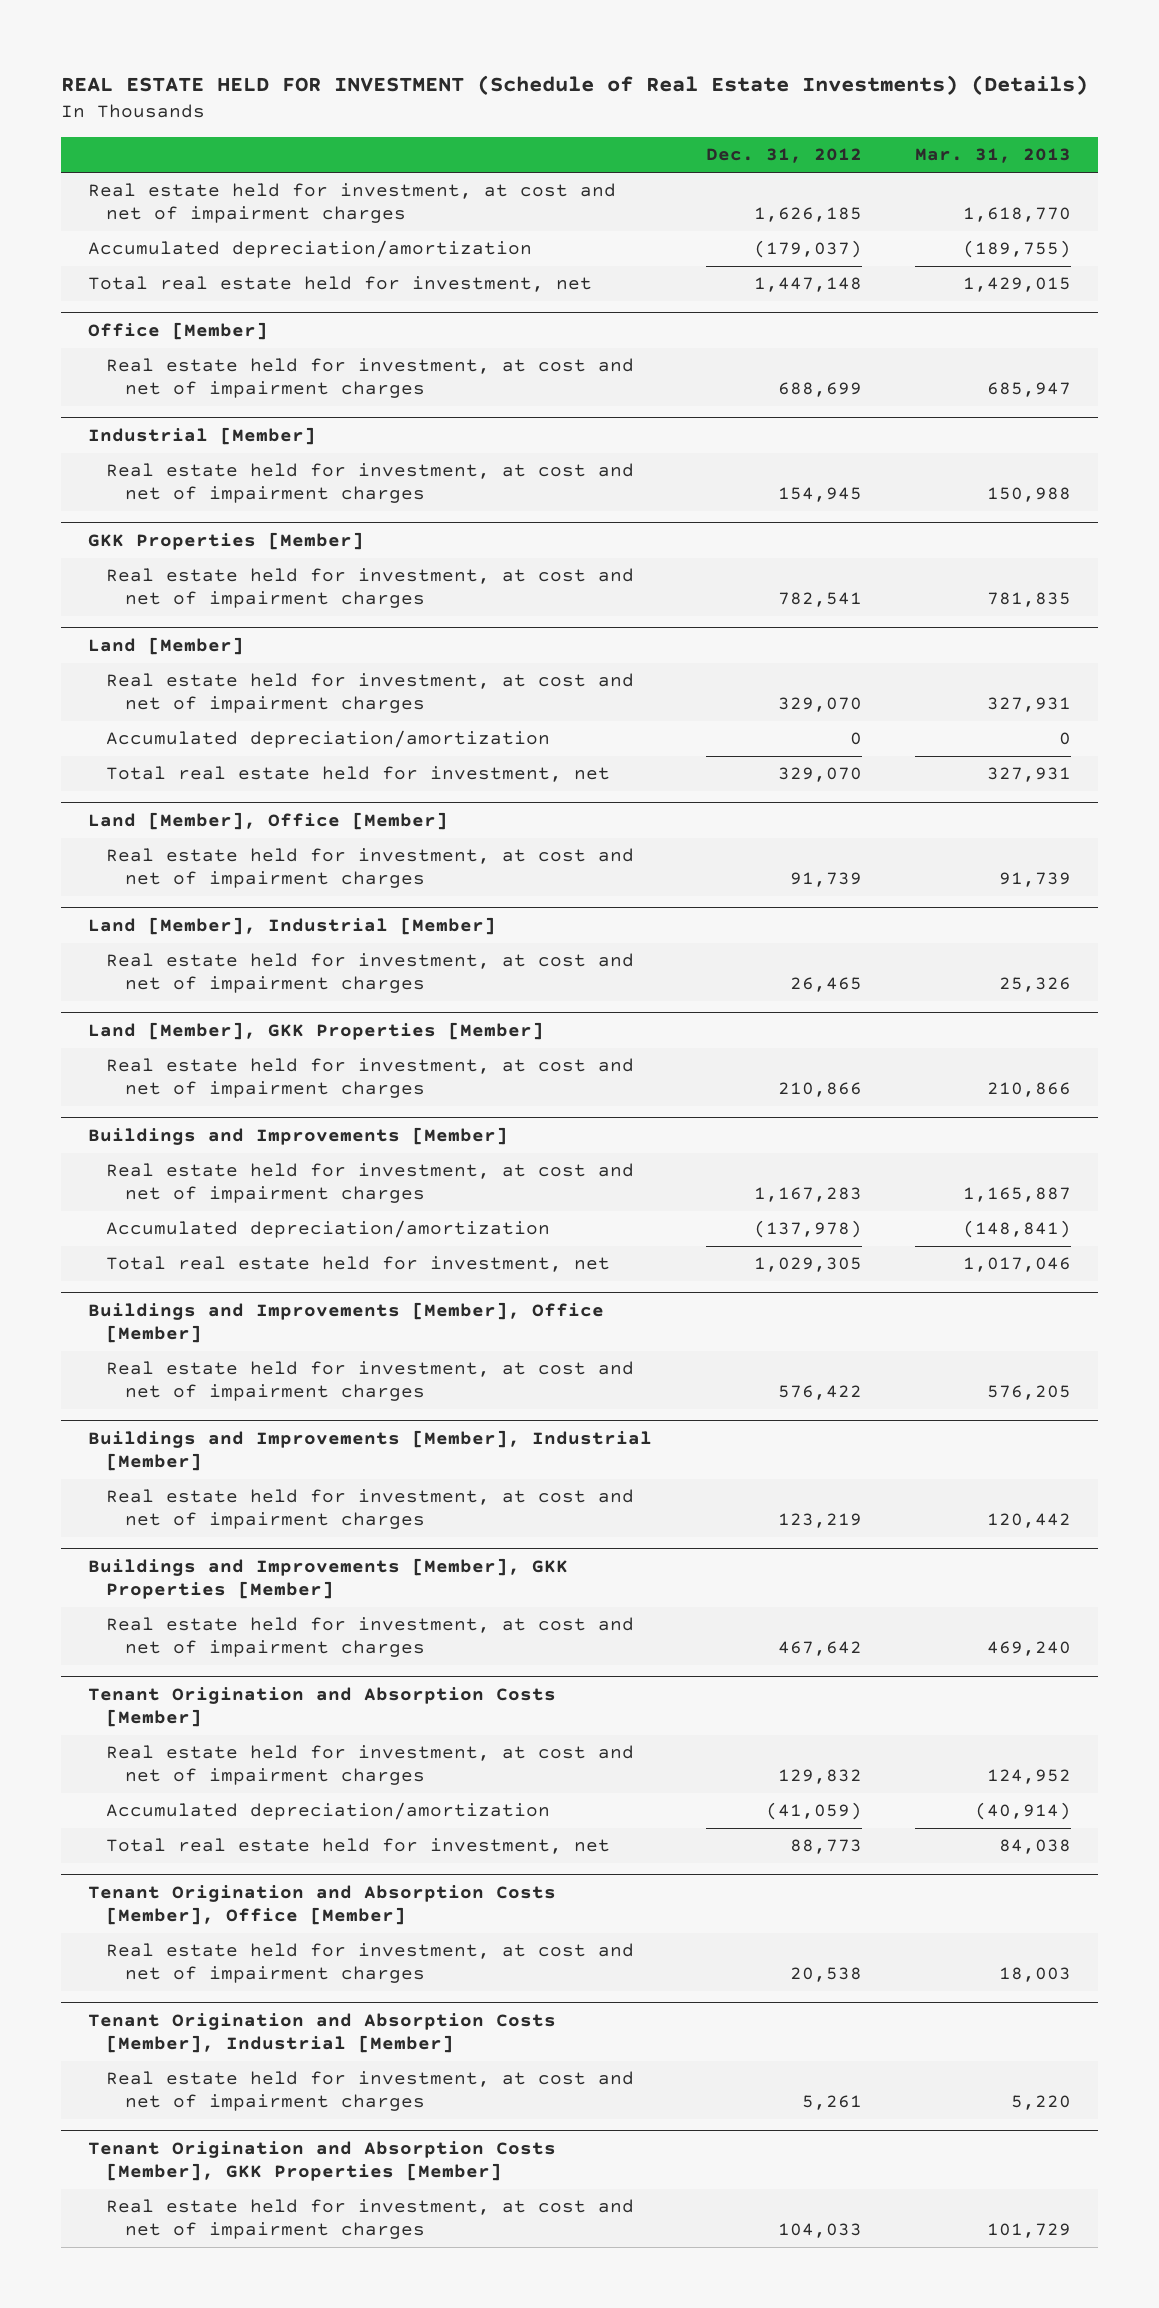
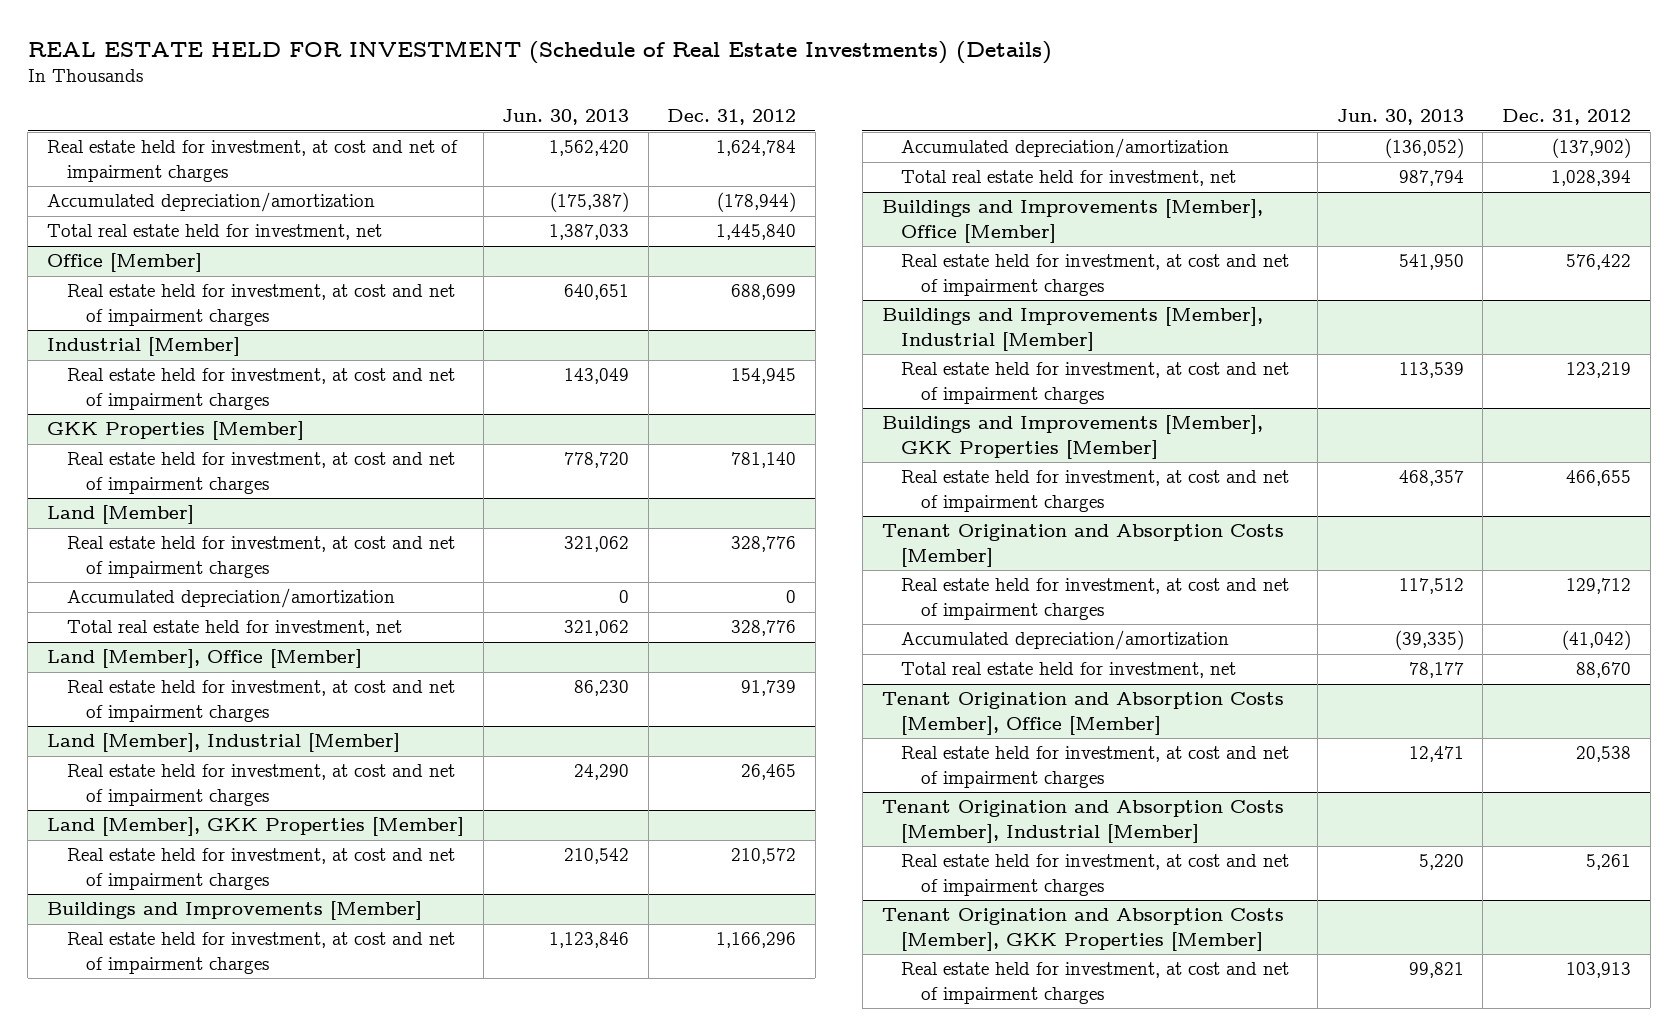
- | Dec. 31, 2012 | Mar. 31, 2013
+ | Jun. 30, 2013 | Dec. 31, 2012
- Real estate held for investment, at cost and net of impairment charges | 1,626,185 | 1,618,770
- Accumulated depreciation/amortization | (179,037) | (189,755)
- Total real estate held for investment, net | 1,447,148 | 1,429,015
+ Real estate held for investment, at cost and net of impairment charges | 1,562,420 | 1,624,784
+ Accumulated depreciation/amortization | (175,387) | (178,944)
+ Total real estate held for investment, net | 1,387,033 | 1,445,840
@ GKK Properties [Member]
- Real estate held for investment, at cost and net of impairment charges | 782,541 | 781,835
+ Real estate held for investment, at cost and net of impairment charges | 778,720 | 781,140
@ Land [Member]
- Real estate held for investment, at cost and net of impairment charges | 329,070 | 327,931
+ Real estate held for investment, at cost and net of impairment charges | 321,062 | 328,776
- Total real estate held for investment, net | 329,070 | 327,931
+ Total real estate held for investment, net | 321,062 | 328,776
@ Land [Member], GKK Properties [Member]
- Real estate held for investment, at cost and net of impairment charges | 210,866 | 210,866
+ Real estate held for investment, at cost and net of impairment charges | 210,542 | 210,572
@ Buildings and Improvements [Member]
- Real estate held for investment, at cost and net of impairment charges | 1,167,283 | 1,165,887
- Accumulated depreciation/amortization | (137,978) | (148,841)
- Total real estate held for investment, net | 1,029,305 | 1,017,046
+ Real estate held for investment, at cost and net of impairment charges | 1,123,846 | 1,166,296
+ Accumulated depreciation/amortization | (136,052) | (137,902)
+ Total real estate held for investment, net | 987,794 | 1,028,394
@ Buildings and Improvements [Member], GKK Properties [Member]
- Real estate held for investment, at cost and net of impairment charges | 467,642 | 469,240
+ Real estate held for investment, at cost and net of impairment charges | 468,357 | 466,655
@ Tenant Origination and Absorption Costs [Member]
- Real estate held for investment, at cost and net of impairment charges | 129,832 | 124,952
- Accumulated depreciation/amortization | (41,059) | (40,914)
- Total real estate held for investment, net | 88,773 | 84,038
+ Real estate held for investment, at cost and net of impairment charges | 117,512 | 129,712
+ Accumulated depreciation/amortization | (39,335) | (41,042)
+ Total real estate held for investment, net | 78,177 | 88,670
@ Tenant Origination and Absorption Costs [Member], GKK Properties [Member]
- Real estate held for investment, at cost and net of impairment charges | 104,033 | 101,729
+ Real estate held for investment, at cost and net of impairment charges | 99,821 | 103,913

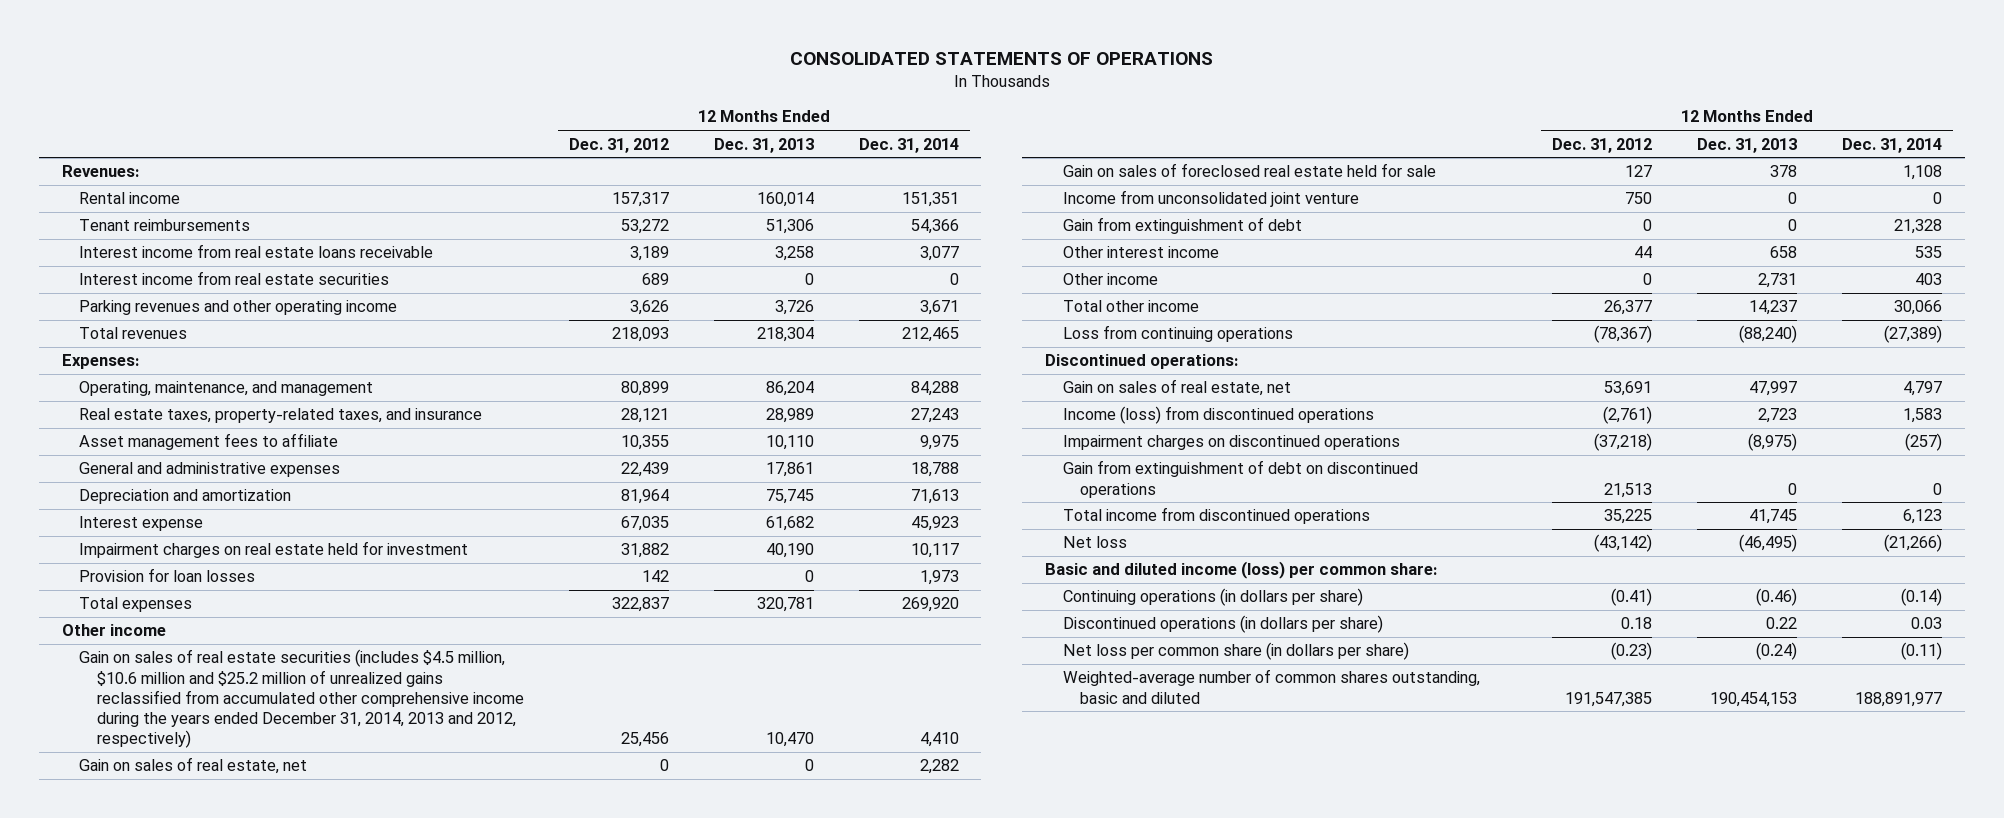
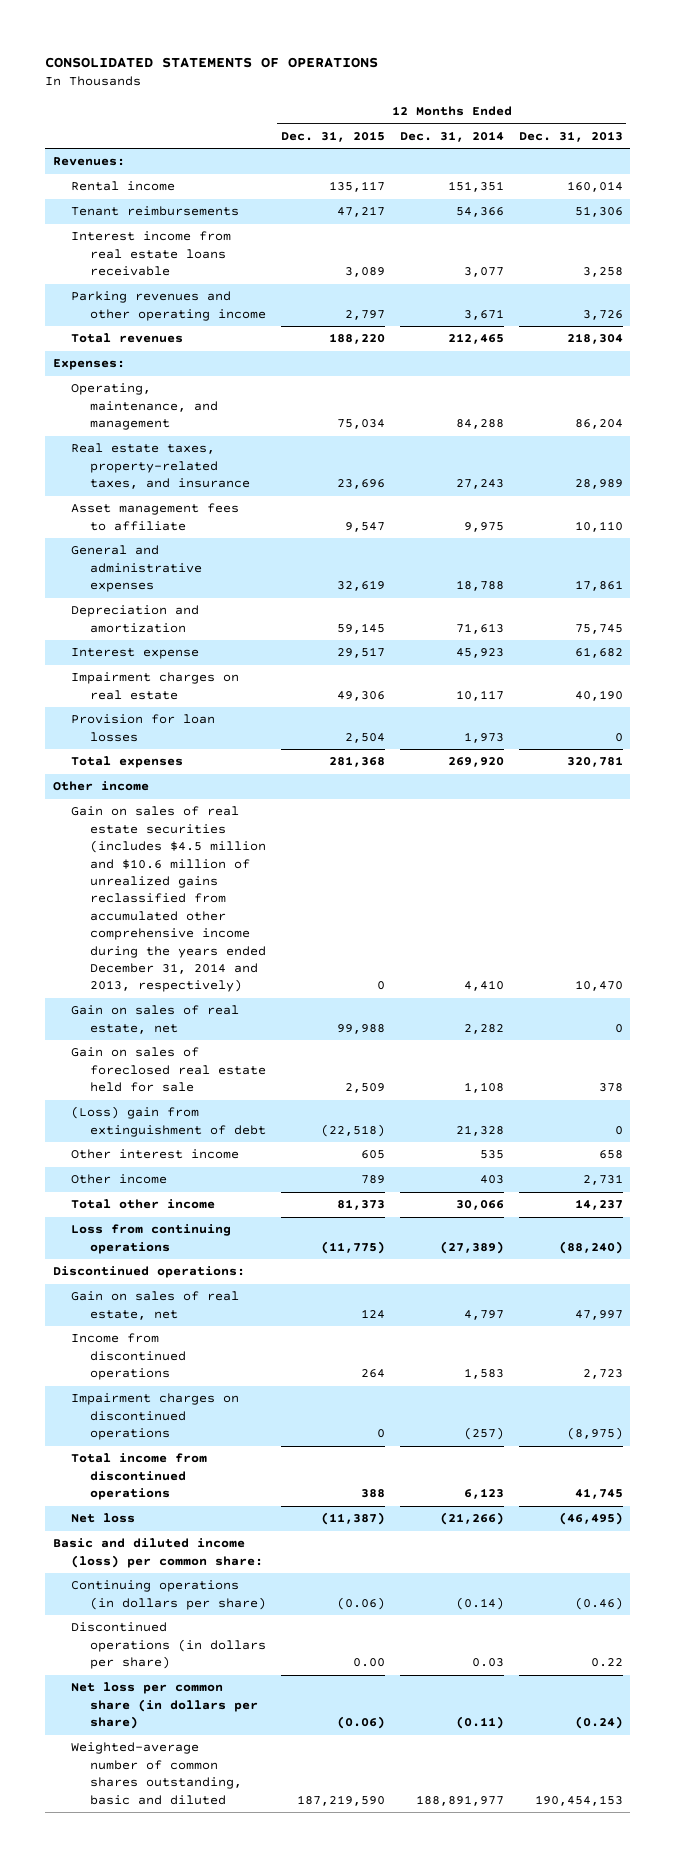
- | 12 Months Ended Dec. 31, 2012 | 12 Months Ended Dec. 31, 2013 | 12 Months Ended Dec. 31, 2014
+ | 12 Months Ended Dec. 31, 2015 | 12 Months Ended Dec. 31, 2014 | 12 Months Ended Dec. 31, 2013
- Interest income from real estate securities | 689 | 0 | 0
- Impairment charges on real estate held for investment | 31,882 | 40,190 | 10,117
+ Impairment charges on real estate | 49,306 | 10,117 | 40,190
- Gain on sales of real estate securities (includes $4.5 million, $10.6 million and $25.2 million of unrealized gains reclassified from accumulated other comprehensive income during the years ended December 31, 2014, 2013 and 2012, respectively) | 25,456 | 10,470 | 4,410
+ Gain on sales of real estate securities (includes $4.5 million and $10.6 million of unrealized gains reclassified from accumulated other comprehensive income during the years ended December 31, 2014 and 2013, respectively) | 0 | 4,410 | 10,470
- Income from unconsolidated joint venture | 750 | 0 | 0
- Gain from extinguishment of debt | 0 | 0 | 21,328
+ (Loss) gain from extinguishment of debt | (22,518) | 21,328 | 0
- Income (loss) from discontinued operations | (2,761) | 2,723 | 1,583
+ Income from discontinued operations | 264 | 1,583 | 2,723
- Gain from extinguishment of debt on discontinued operations | 21,513 | 0 | 0

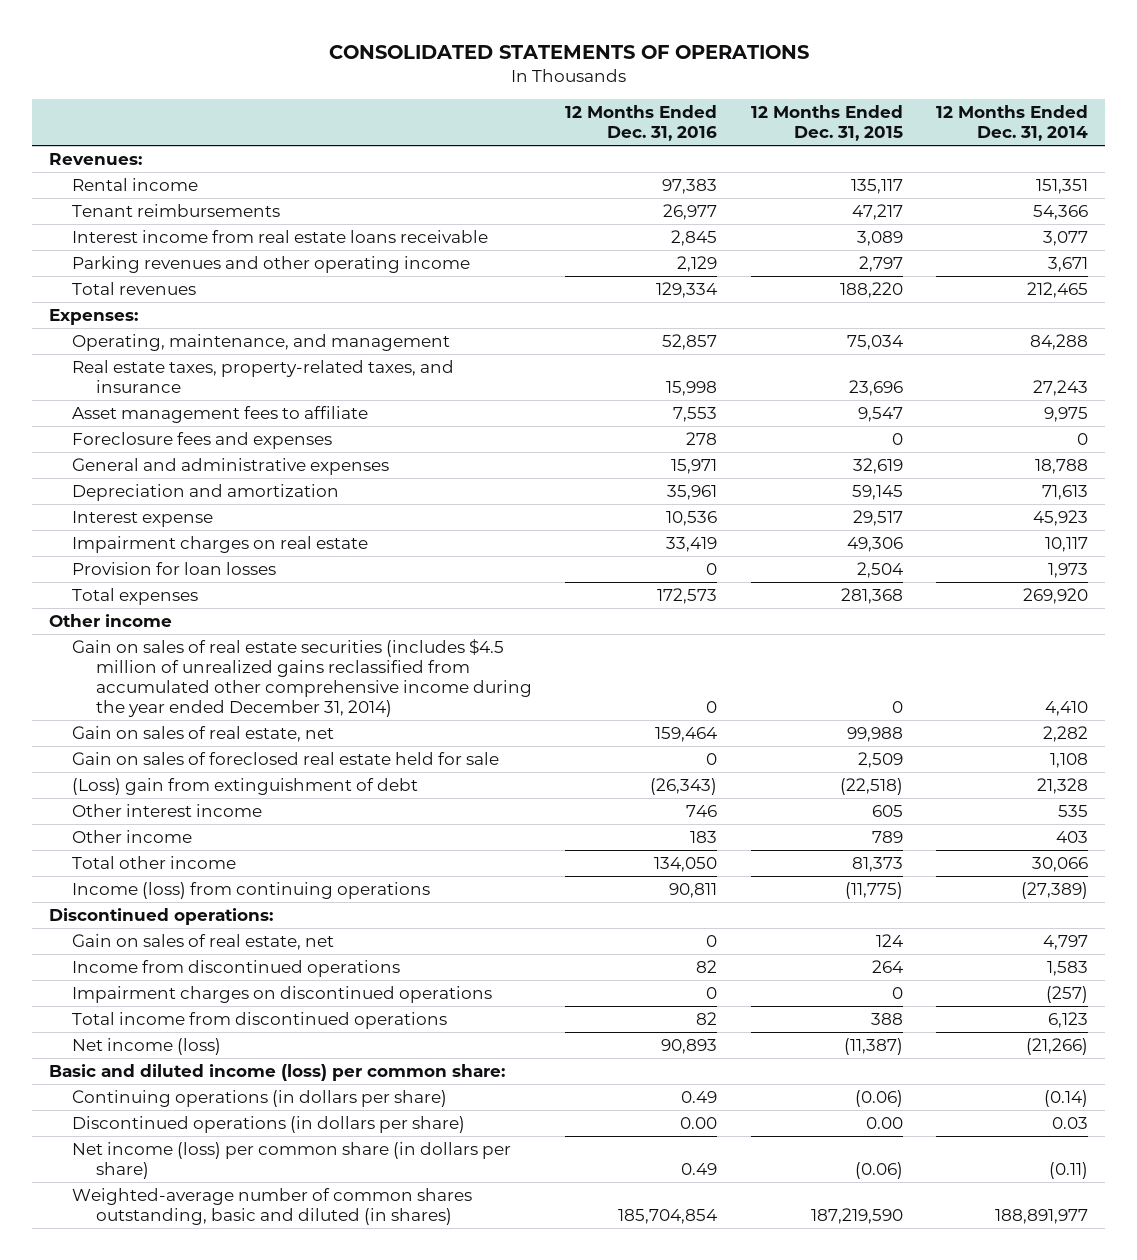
- | 12 Months Ended Dec. 31, 2015 | 12 Months Ended Dec. 31, 2014 | 12 Months Ended Dec. 31, 2013
+ | 12 Months Ended Dec. 31, 2016 | 12 Months Ended Dec. 31, 2015 | 12 Months Ended Dec. 31, 2014
+ Foreclosure fees and expenses | 278 | 0 | 0
- Gain on sales of real estate securities (includes $4.5 million and $10.6 million of unrealized gains reclassified from accumulated other comprehensive income during the years ended December 31, 2014 and 2013, respectively) | 0 | 4,410 | 10,470
+ Gain on sales of real estate securities (includes $4.5 million of unrealized gains reclassified from accumulated other comprehensive income during the year ended December 31, 2014) | 0 | 0 | 4,410
- Loss from continuing operations | (11,775) | (27,389) | (88,240)
+ Income (loss) from continuing operations | 90,811 | (11,775) | (27,389)
- Net loss | (11,387) | (21,266) | (46,495)
+ Net income (loss) | 90,893 | (11,387) | (21,266)
- Net loss per common share (in dollars per share) | (0.06) | (0.11) | (0.24)
- Weighted-average number of common shares outstanding, basic and diluted | 187,219,590 | 188,891,977 | 190,454,153
+ Net income (loss) per common share (in dollars per share) | 0.49 | (0.06) | (0.11)
+ Weighted-average number of common shares outstanding, basic and diluted (in shares) | 185,704,854 | 187,219,590 | 188,891,977

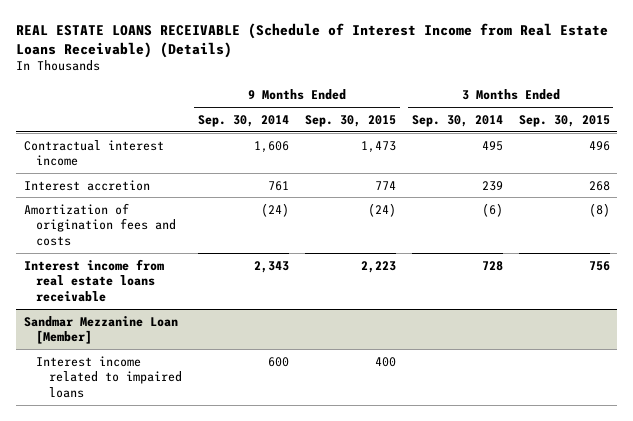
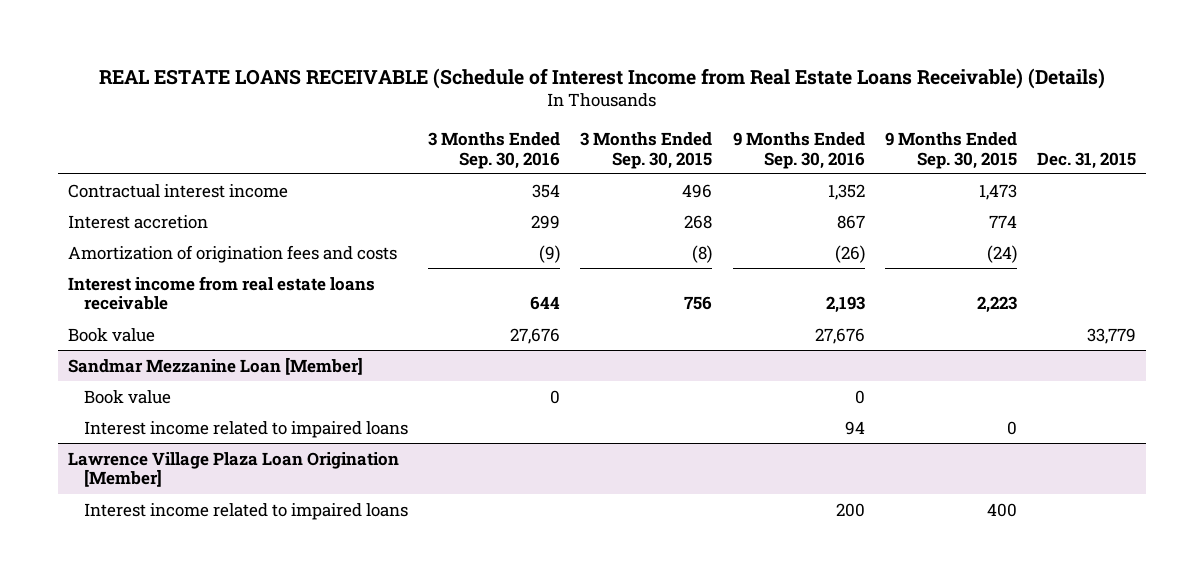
- | 9 Months Ended Sep. 30, 2014 | 9 Months Ended Sep. 30, 2015 | 3 Months Ended Sep. 30, 2014 | 3 Months Ended Sep. 30, 2015
+ | 3 Months Ended Sep. 30, 2016 | 3 Months Ended Sep. 30, 2015 | 9 Months Ended Sep. 30, 2016 | 9 Months Ended Sep. 30, 2015 | Dec. 31, 2015
+ Book value | 27,676 | | 27,676 | | 33,779
@ Sandmar Mezzanine Loan [Member]
+ Book value | 0 | | 0 | |
+ Interest income related to impaired loans | | | 94 | 0 |
+ Lawrence Village Plaza Loan Origination [Member]

